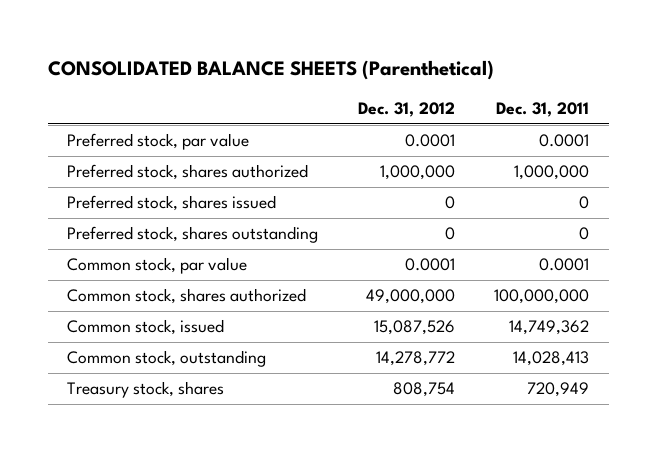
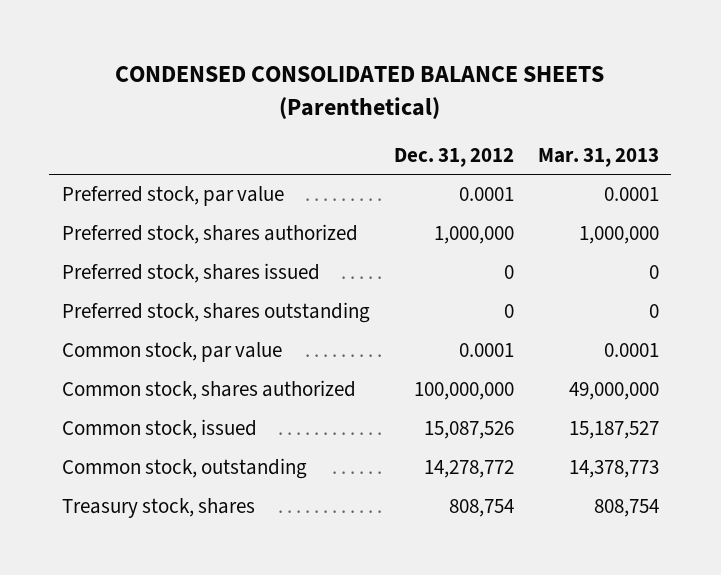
- CONSOLIDATED BALANCE SHEETS (Parenthetical)
+ CONDENSED CONSOLIDATED BALANCE SHEETS (Parenthetical)
- | Dec. 31, 2012 | Dec. 31, 2011
+ | Dec. 31, 2012 | Mar. 31, 2013
- Common stock, shares authorized | 49,000,000 | 100,000,000
+ Common stock, shares authorized | 100,000,000 | 49,000,000

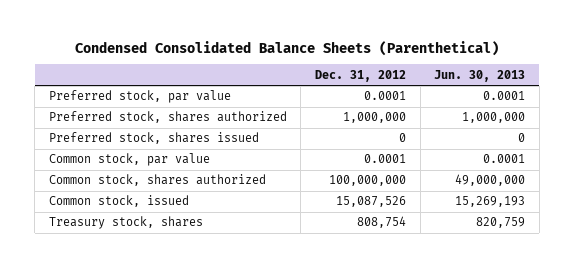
- CONDENSED CONSOLIDATED BALANCE SHEETS (Parenthetical)
+ Condensed Consolidated Balance Sheets (Parenthetical)
- | Dec. 31, 2012 | Mar. 31, 2013
+ | Dec. 31, 2012 | Jun. 30, 2013
- Preferred stock, shares outstanding | 0 | 0
- Common stock, outstanding | 14,278,772 | 14,378,773

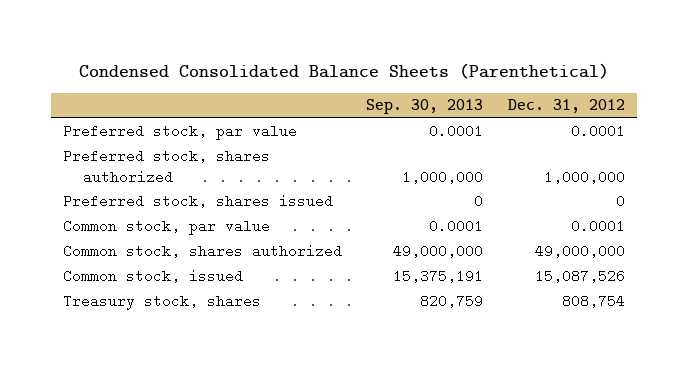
- | Dec. 31, 2012 | Jun. 30, 2013
+ | Sep. 30, 2013 | Dec. 31, 2012
- Common stock, shares authorized | 100,000,000 | 49,000,000
+ Common stock, shares authorized | 49,000,000 | 49,000,000

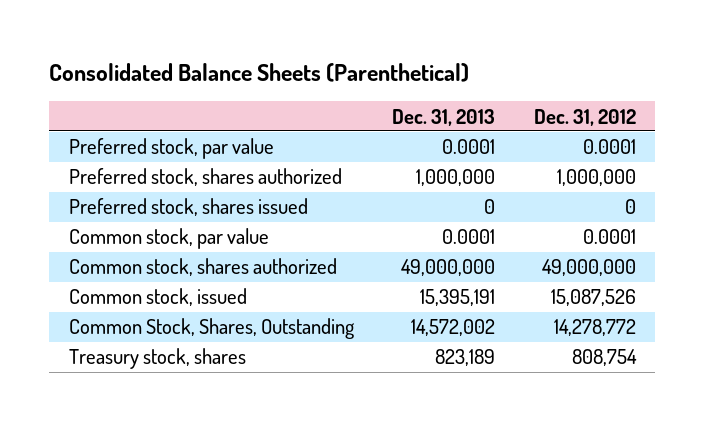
- Condensed Consolidated Balance Sheets (Parenthetical)
+ Consolidated Balance Sheets (Parenthetical)
- | Sep. 30, 2013 | Dec. 31, 2012
+ | Dec. 31, 2013 | Dec. 31, 2012
+ Common Stock, Shares, Outstanding | 14,572,002 | 14,278,772

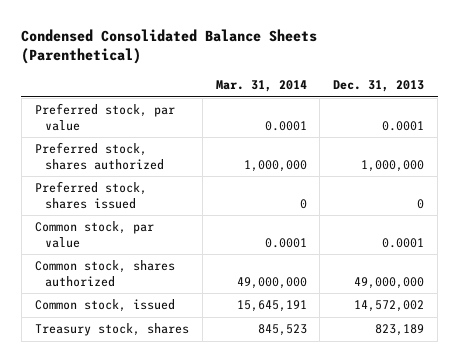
- Consolidated Balance Sheets (Parenthetical)
+ Condensed Consolidated Balance Sheets (Parenthetical)
- | Dec. 31, 2013 | Dec. 31, 2012
+ | Mar. 31, 2014 | Dec. 31, 2013
- Common stock, issued | 15,395,191 | 15,087,526
- Common Stock, Shares, Outstanding | 14,572,002 | 14,278,772
+ Common stock, issued | 15,645,191 | 14,572,002

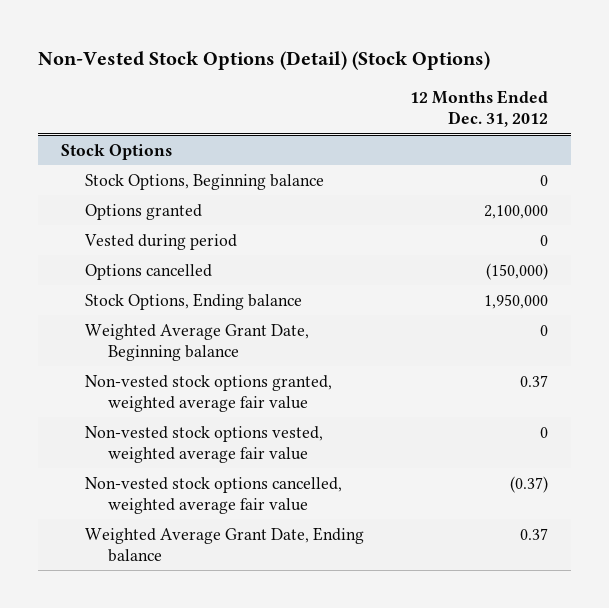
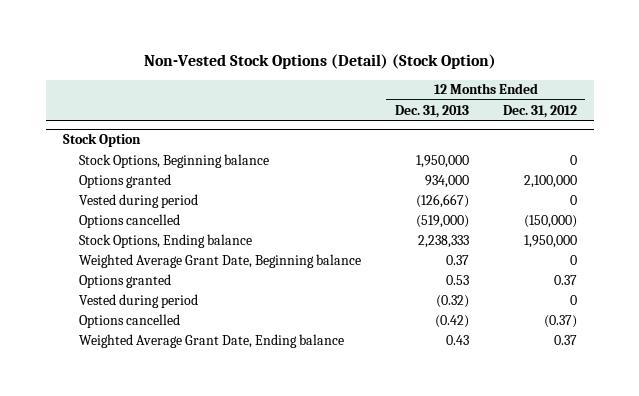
- Non-Vested Stock Options (Detail) (Stock Options)
+ Non-Vested Stock Options (Detail) (Stock Option)
- | 12 Months Ended Dec. 31, 2012
+ | 12 Months Ended Dec. 31, 2013 | 12 Months Ended Dec. 31, 2012
- Stock Options
+ Stock Option
- Non-vested stock options granted, weighted average fair value | 0.37
- Non-vested stock options vested, weighted average fair value | 0
- Non-vested stock options cancelled, weighted average fair value | (0.37)
+ Options granted | 0.53 | 0.37
+ Vested during period | (0.32) | 0
+ Options cancelled | (0.42) | (0.37)

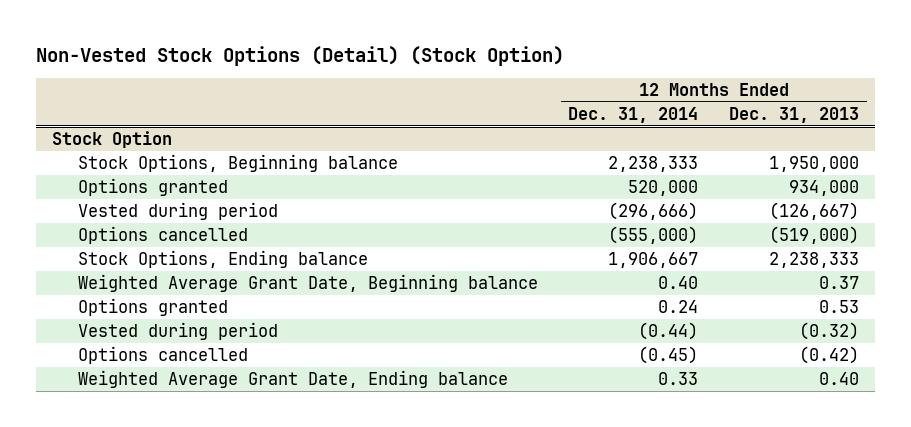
- | 12 Months Ended Dec. 31, 2013 | 12 Months Ended Dec. 31, 2012
+ | 12 Months Ended Dec. 31, 2014 | 12 Months Ended Dec. 31, 2013
@ Stock Option
- Weighted Average Grant Date, Ending balance | 0.43 | 0.37
+ Weighted Average Grant Date, Ending balance | 0.33 | 0.40

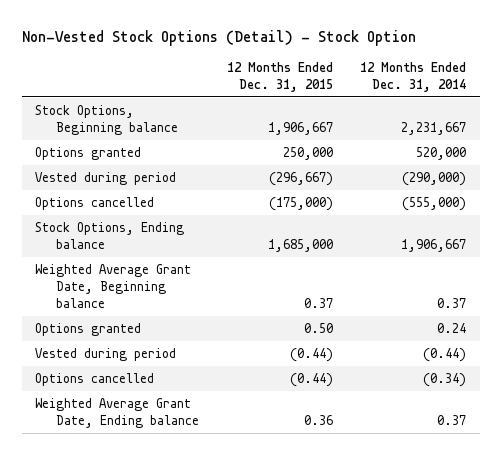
- Non-Vested Stock Options (Detail) (Stock Option)
+ Non-Vested Stock Options (Detail) - Stock Option
- | 12 Months Ended Dec. 31, 2014 | 12 Months Ended Dec. 31, 2013
+ | 12 Months Ended Dec. 31, 2015 | 12 Months Ended Dec. 31, 2014
- Stock Option
- Stock Options, Beginning balance | 2,238,333 | 1,950,000
+ Stock Options, Beginning balance | 1,906,667 | 2,231,667
- Vested during period | (296,666) | (126,667)
+ Vested during period | (296,667) | (290,000)
- Weighted Average Grant Date, Beginning balance | 0.40 | 0.37
+ Weighted Average Grant Date, Beginning balance | 0.37 | 0.37
- Options cancelled | (0.45) | (0.42)
- Weighted Average Grant Date, Ending balance | 0.33 | 0.40
+ Options cancelled | (0.44) | (0.34)
+ Weighted Average Grant Date, Ending balance | 0.36 | 0.37

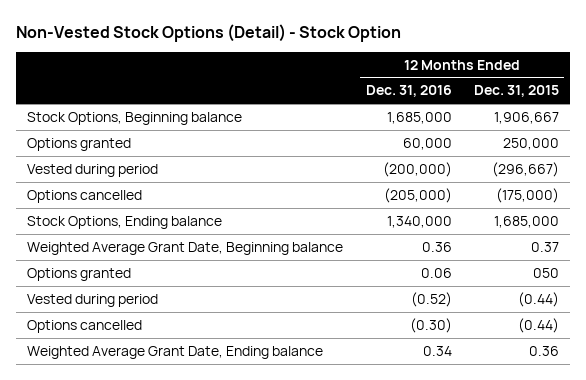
- | 12 Months Ended Dec. 31, 2015 | 12 Months Ended Dec. 31, 2014
+ | 12 Months Ended Dec. 31, 2016 | 12 Months Ended Dec. 31, 2015
- Options granted | 0.50 | 0.24
+ Options granted | 0.06 | 050

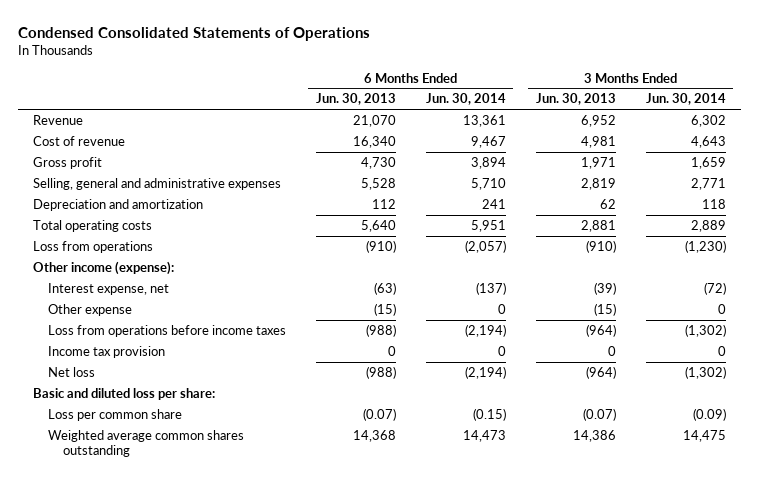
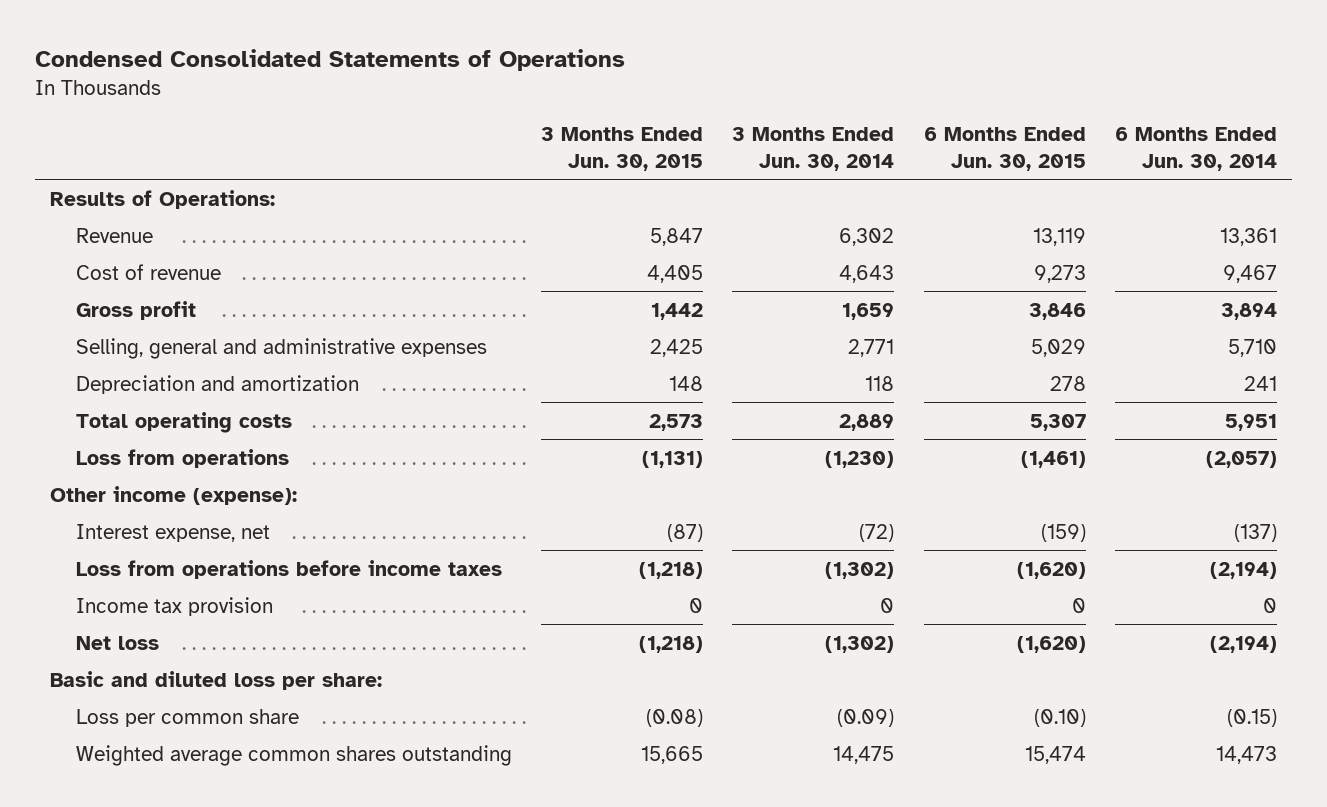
- | 6 Months Ended Jun. 30, 2013 | 6 Months Ended Jun. 30, 2014 | 3 Months Ended Jun. 30, 2013 | 3 Months Ended Jun. 30, 2014
+ | 3 Months Ended Jun. 30, 2015 | 3 Months Ended Jun. 30, 2014 | 6 Months Ended Jun. 30, 2015 | 6 Months Ended Jun. 30, 2014
+ Results of Operations:
- Other expense | (15) | 0 | (15) | 0

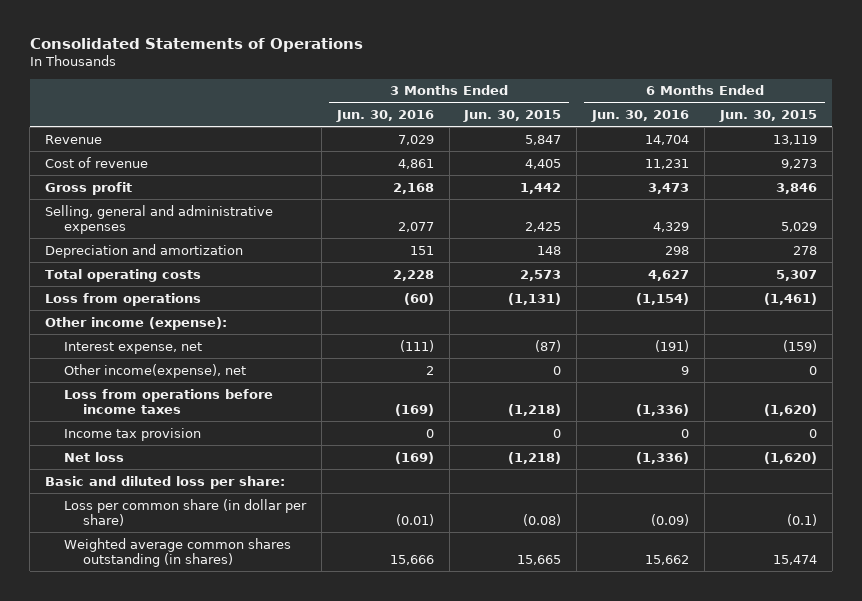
- Condensed Consolidated Statements of Operations
+ Consolidated Statements of Operations
- | 3 Months Ended Jun. 30, 2015 | 3 Months Ended Jun. 30, 2014 | 6 Months Ended Jun. 30, 2015 | 6 Months Ended Jun. 30, 2014
+ | 3 Months Ended Jun. 30, 2016 | 3 Months Ended Jun. 30, 2015 | 6 Months Ended Jun. 30, 2016 | 6 Months Ended Jun. 30, 2015
- Results of Operations:
+ Other income(expense), net | 2 | 0 | 9 | 0
- Loss per common share | (0.08) | (0.09) | (0.10) | (0.15)
- Weighted average common shares outstanding | 15,665 | 14,475 | 15,474 | 14,473
+ Loss per common share (in dollar per share) | (0.01) | (0.08) | (0.09) | (0.1)
+ Weighted average common shares outstanding (in shares) | 15,666 | 15,665 | 15,662 | 15,474

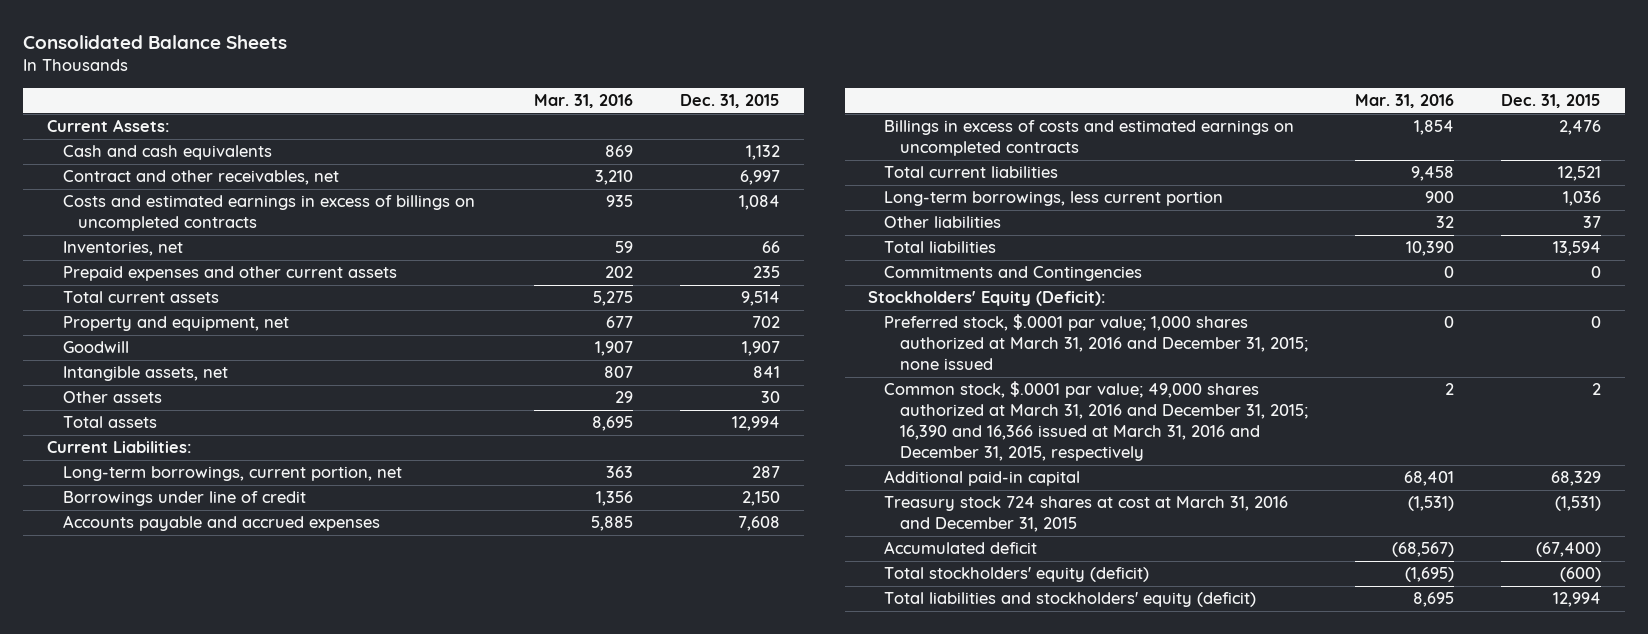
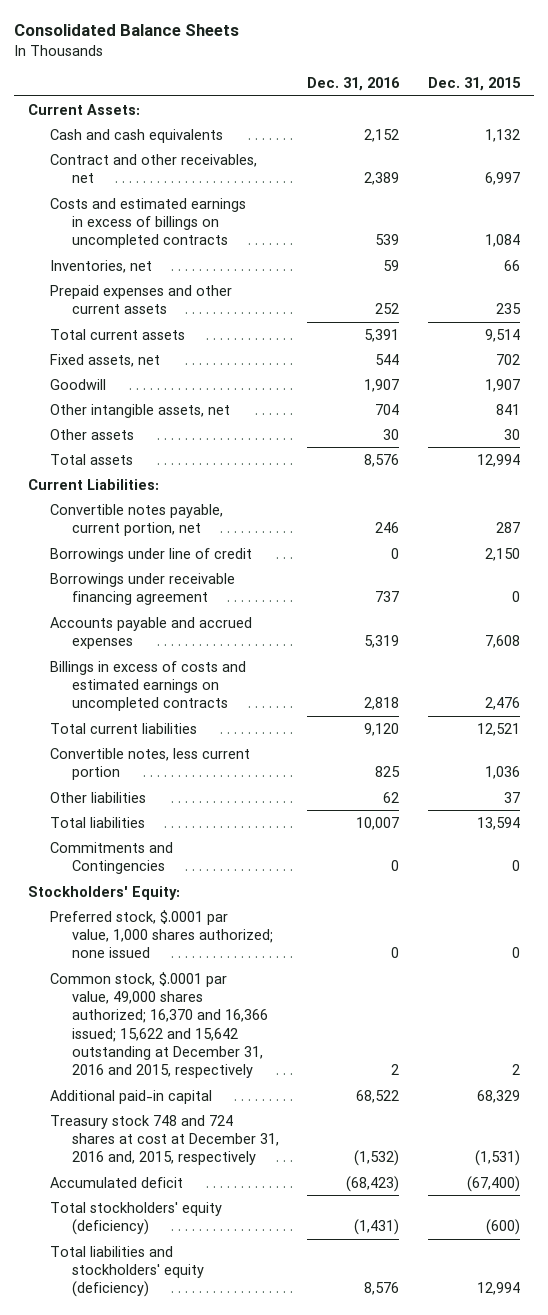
- | Mar. 31, 2016 | Dec. 31, 2015
+ | Dec. 31, 2016 | Dec. 31, 2015
- Property and equipment, net | 677 | 702
+ Fixed assets, net | 544 | 702
- Intangible assets, net | 807 | 841
+ Other intangible assets, net | 704 | 841
- Long-term borrowings, current portion, net | 363 | 287
+ Convertible notes payable, current portion, net | 246 | 287
+ Borrowings under receivable financing agreement | 737 | 0
- Long-term borrowings, less current portion | 900 | 1,036
+ Convertible notes, less current portion | 825 | 1,036
- Stockholders' Equity (Deficit):
- Preferred stock, $.0001 par value; 1,000 shares authorized at March 31, 2016 and December 31, 2015; none issued | 0 | 0
- Common stock, $.0001 par value; 49,000 shares authorized at March 31, 2016 and December 31, 2015; 16,390 and 16,366 issued at March 31, 2016 and December 31, 2015, respectively | 2 | 2
+ Stockholders' Equity:
+ Preferred stock, $.0001 par value, 1,000 shares authorized; none issued | 0 | 0
+ Common stock, $.0001 par value, 49,000 shares authorized; 16,370 and 16,366 issued; 15,622 and 15,642 outstanding at December 31, 2016 and 2015, respectively | 2 | 2
- Treasury stock 724 shares at cost at March 31, 2016 and December 31, 2015 | (1,531) | (1,531)
+ Treasury stock 748 and 724 shares at cost at December 31, 2016 and, 2015, respectively | (1,532) | (1,531)
- Total stockholders' equity (deficit) | (1,695) | (600)
- Total liabilities and stockholders' equity (deficit) | 8,695 | 12,994
+ Total stockholders' equity (deficiency) | (1,431) | (600)
+ Total liabilities and stockholders' equity (deficiency) | 8,576 | 12,994

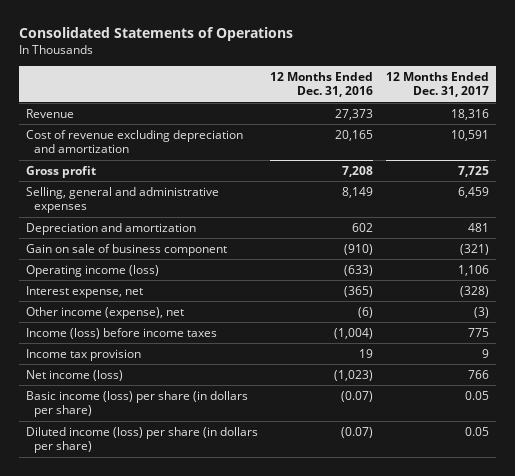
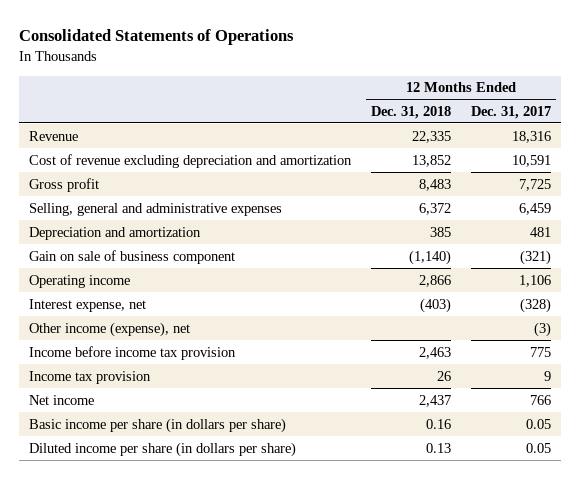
- | 12 Months Ended Dec. 31, 2016 | 12 Months Ended Dec. 31, 2017
+ | 12 Months Ended Dec. 31, 2018 | 12 Months Ended Dec. 31, 2017
- Operating income (loss) | (633) | 1,106
+ Operating income | 2,866 | 1,106
- Income (loss) before income taxes | (1,004) | 775
+ Income before income tax provision | 2,463 | 775
- Net income (loss) | (1,023) | 766
- Basic income (loss) per share (in dollars per share) | (0.07) | 0.05
- Diluted income (loss) per share (in dollars per share) | (0.07) | 0.05
+ Net income | 2,437 | 766
+ Basic income per share (in dollars per share) | 0.16 | 0.05
+ Diluted income per share (in dollars per share) | 0.13 | 0.05

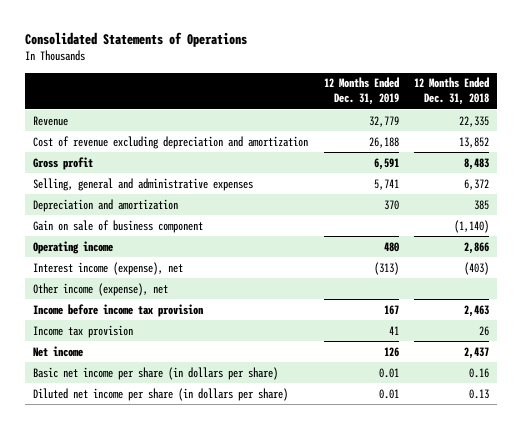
- | 12 Months Ended Dec. 31, 2018 | 12 Months Ended Dec. 31, 2017
+ | 12 Months Ended Dec. 31, 2019 | 12 Months Ended Dec. 31, 2018
- Interest expense, net | (403) | (328)
+ Interest income (expense), net | (313) | (403)
- Basic income per share (in dollars per share) | 0.16 | 0.05
- Diluted income per share (in dollars per share) | 0.13 | 0.05
+ Basic net income per share (in dollars per share) | 0.01 | 0.16
+ Diluted net income per share (in dollars per share) | 0.01 | 0.13

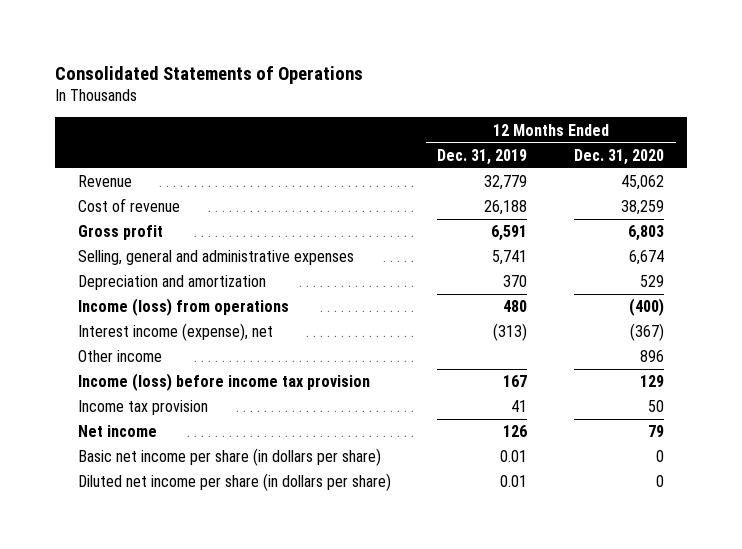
- | 12 Months Ended Dec. 31, 2019 | 12 Months Ended Dec. 31, 2018
+ | 12 Months Ended Dec. 31, 2019 | 12 Months Ended Dec. 31, 2020
- Cost of revenue excluding depreciation and amortization | 26,188 | 13,852
+ Cost of revenue | 26,188 | 38,259
- Gain on sale of business component | | (1,140)
- Operating income | 480 | 2,866
+ Income (loss) from operations | 480 | (400)
- Other income (expense), net
- Income before income tax provision | 167 | 2,463
+ Other income | | 896
+ Income (loss) before income tax provision | 167 | 129

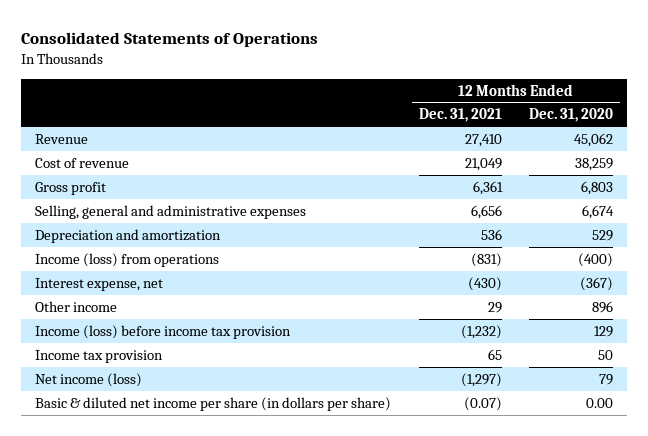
- | 12 Months Ended Dec. 31, 2019 | 12 Months Ended Dec. 31, 2020
+ | 12 Months Ended Dec. 31, 2021 | 12 Months Ended Dec. 31, 2020
- Interest income (expense), net | (313) | (367)
+ Interest expense, net | (430) | (367)
- Net income | 126 | 79
- Basic net income per share (in dollars per share) | 0.01 | 0
- Diluted net income per share (in dollars per share) | 0.01 | 0
+ Net income (loss) | (1,297) | 79
+ Basic & diluted net income per share (in dollars per share) | (0.07) | 0.00

